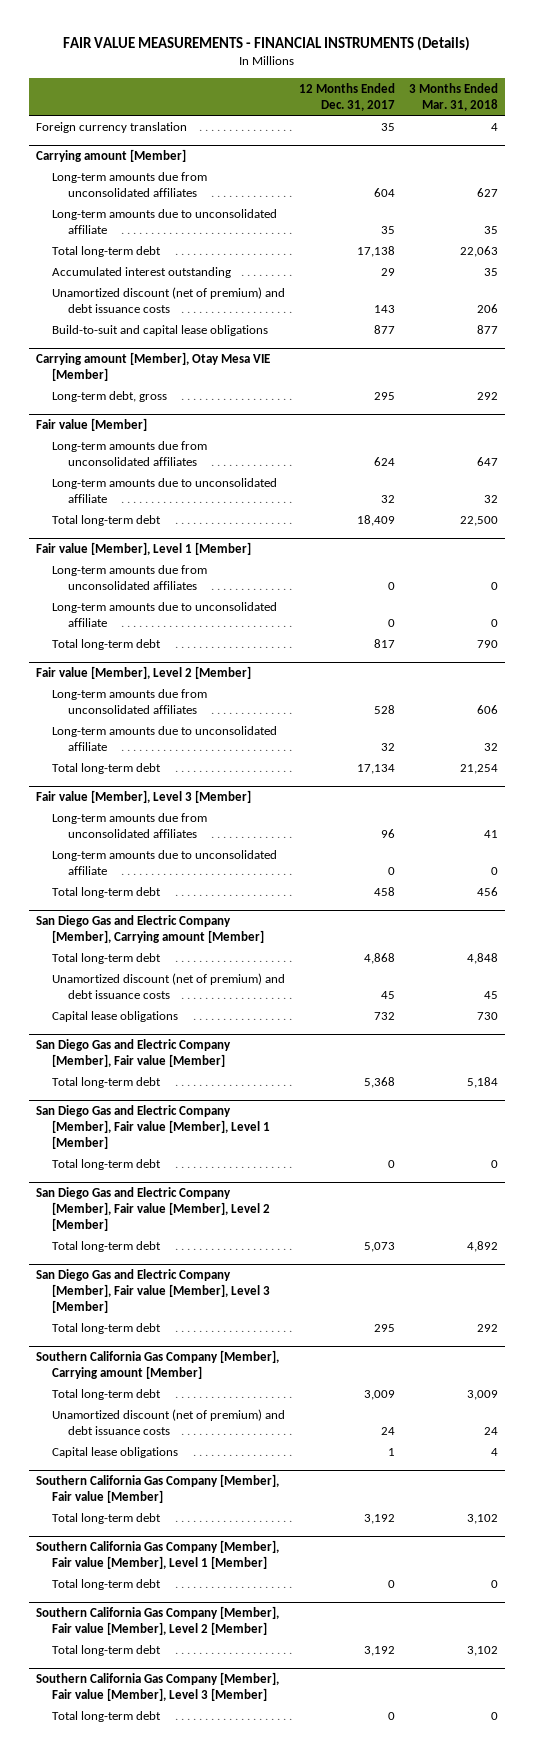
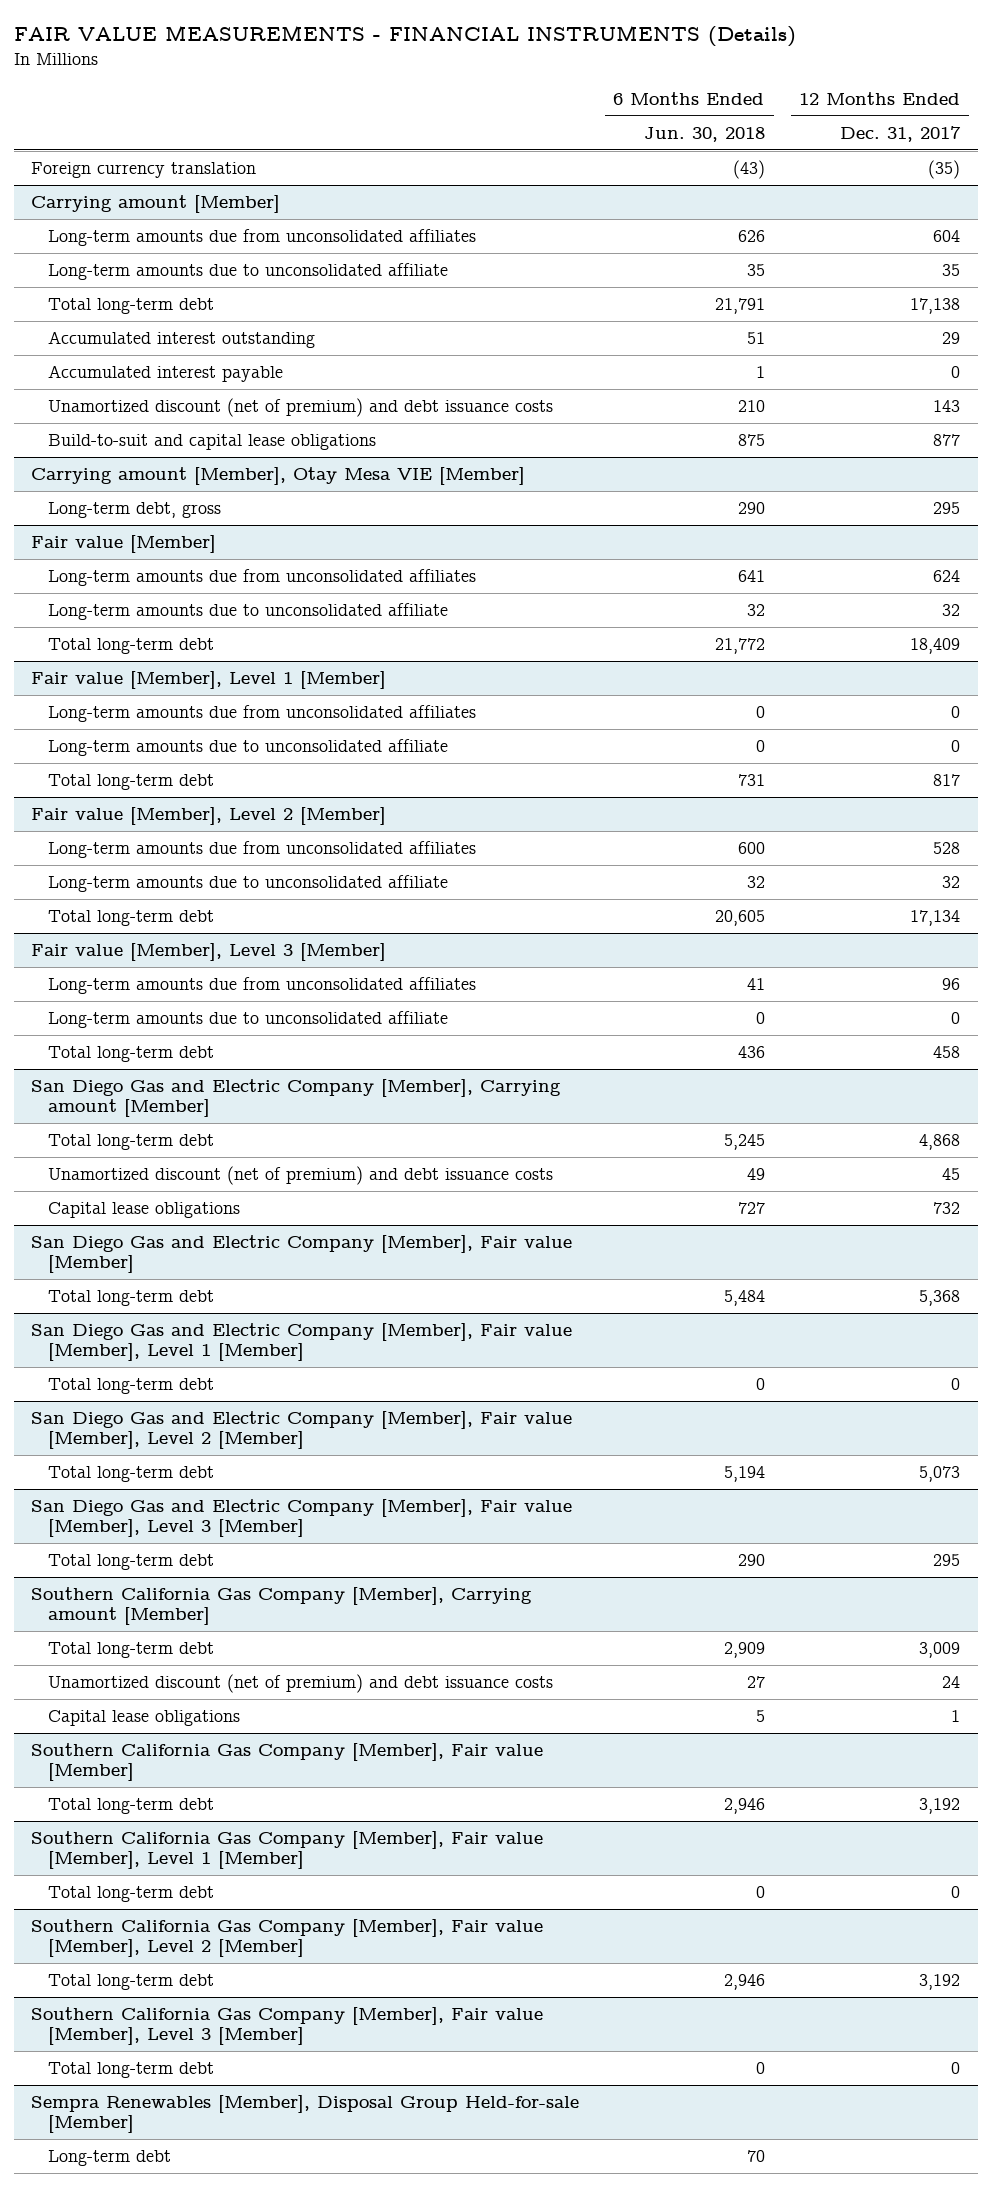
- | 12 Months Ended Dec. 31, 2017 | 3 Months Ended Mar. 31, 2018
+ | 6 Months Ended Jun. 30, 2018 | 12 Months Ended Dec. 31, 2017
- Foreign currency translation | 35 | 4
+ Foreign currency translation | (43) | (35)
@ Carrying amount [Member]
+ Accumulated interest payable | 1 | 0
+ Sempra Renewables [Member], Disposal Group Held-for-sale [Member]
+ Long-term debt | 70 |

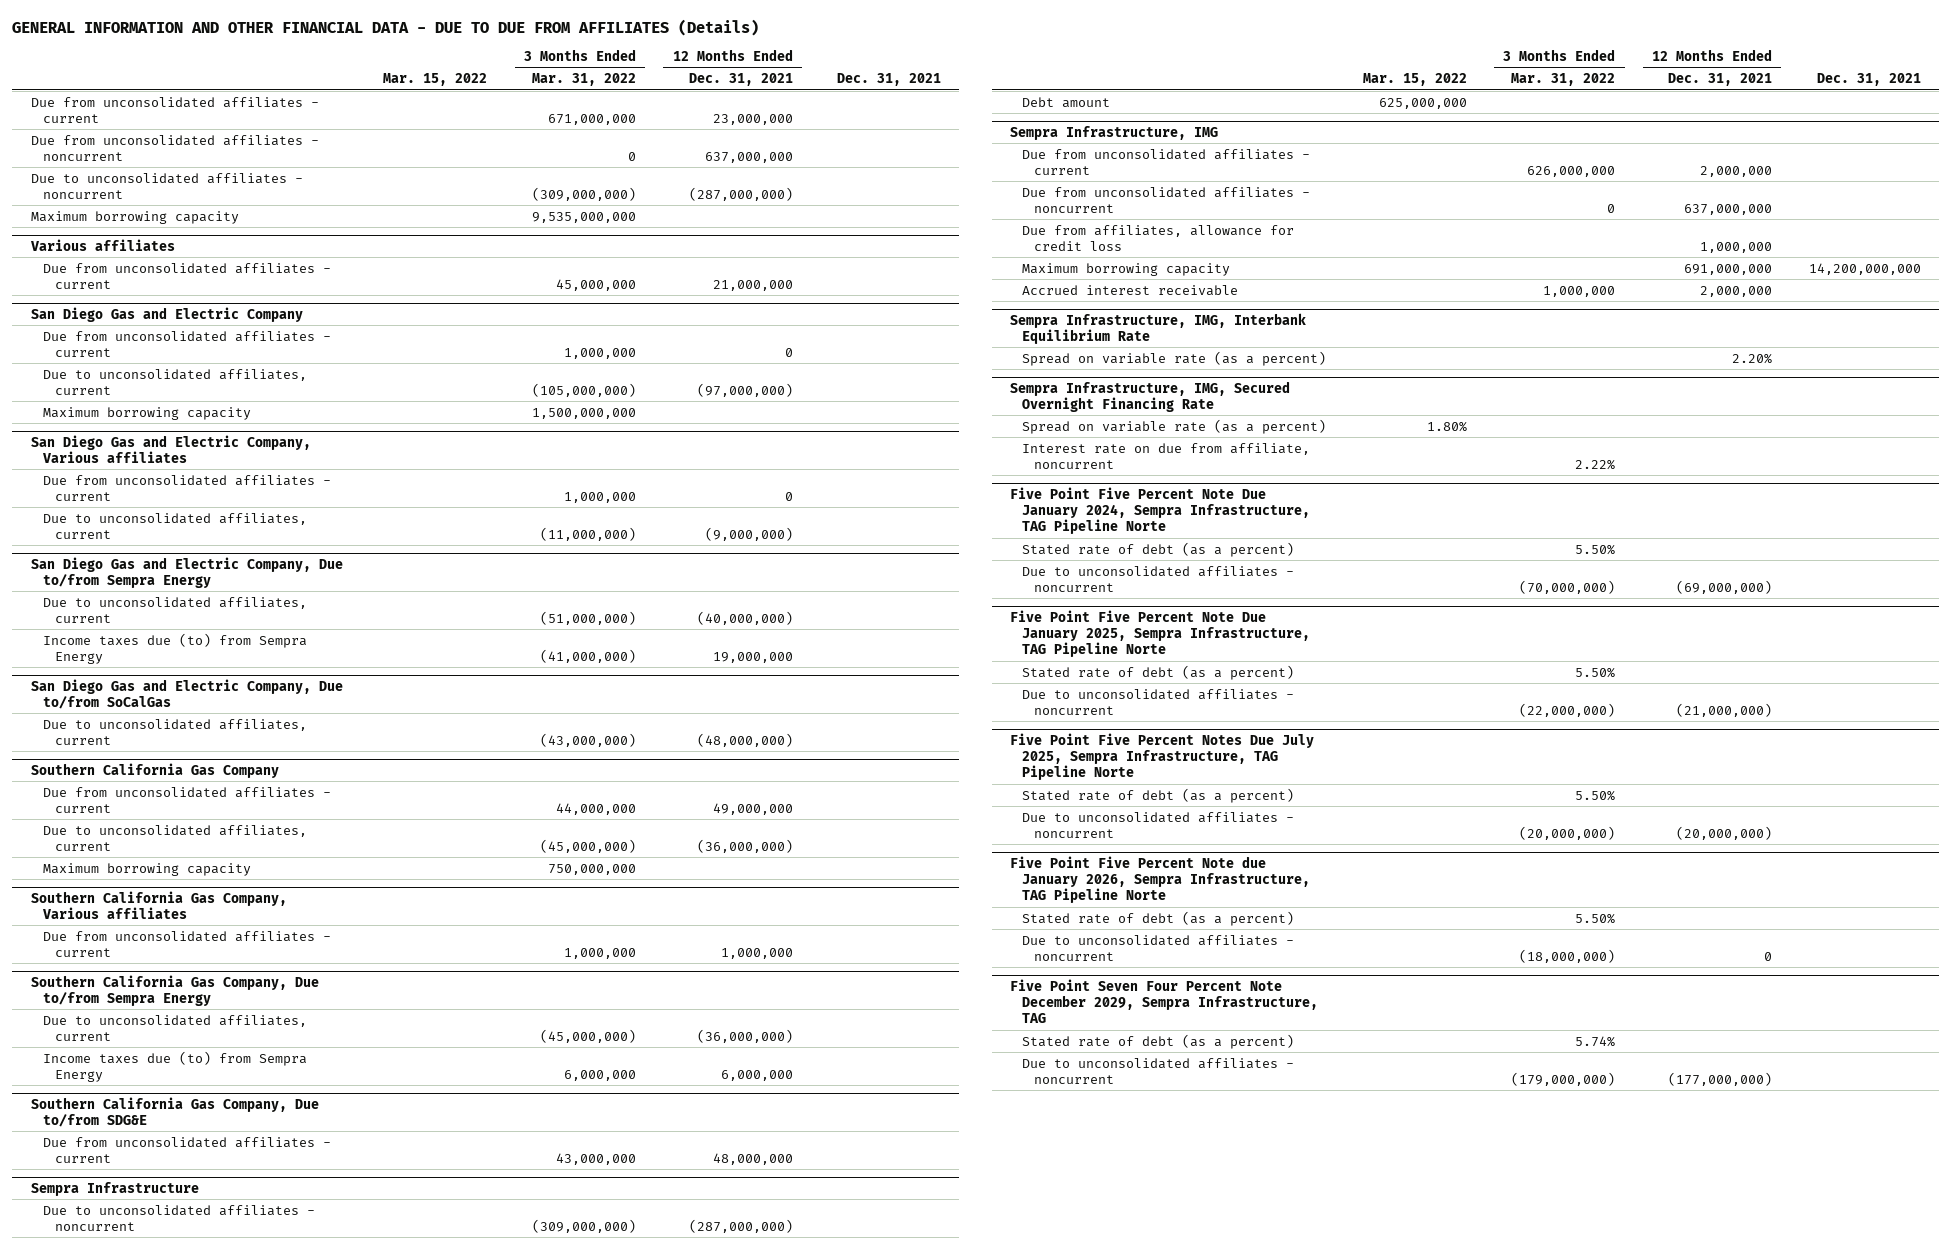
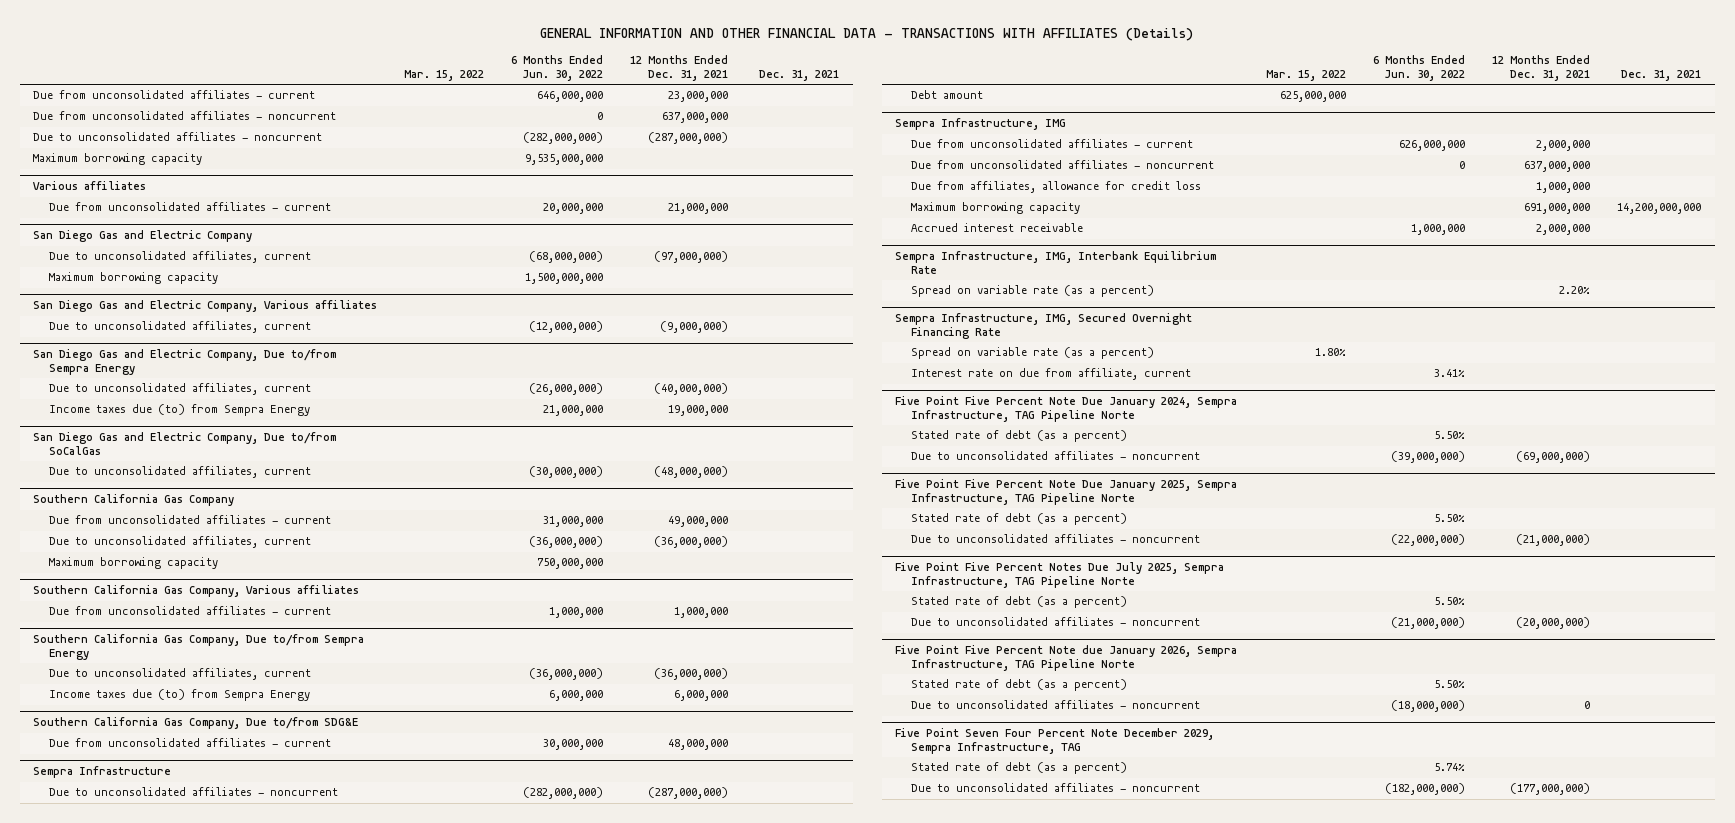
- GENERAL INFORMATION AND OTHER FINANCIAL DATA - DUE TO DUE FROM AFFILIATES (Details)
+ GENERAL INFORMATION AND OTHER FINANCIAL DATA - TRANSACTIONS WITH AFFILIATES (Details)
- | Mar. 15, 2022 | 3 Months Ended Mar. 31, 2022 | 12 Months Ended Dec. 31, 2021 | Dec. 31, 2021
+ | Mar. 15, 2022 | 6 Months Ended Jun. 30, 2022 | 12 Months Ended Dec. 31, 2021 | Dec. 31, 2021
@ San Diego Gas and Electric Company
- Due from unconsolidated affiliates - current | | 1,000,000 | 0 |
@ San Diego Gas and Electric Company, Various affiliates
- Due from unconsolidated affiliates - current | | 1,000,000 | 0 |
@ Sempra Infrastructure, IMG, Secured Overnight Financing Rate
- Interest rate on due from affiliate, noncurrent | | 2.22% | |
+ Interest rate on due from affiliate, current | | 3.41% | |

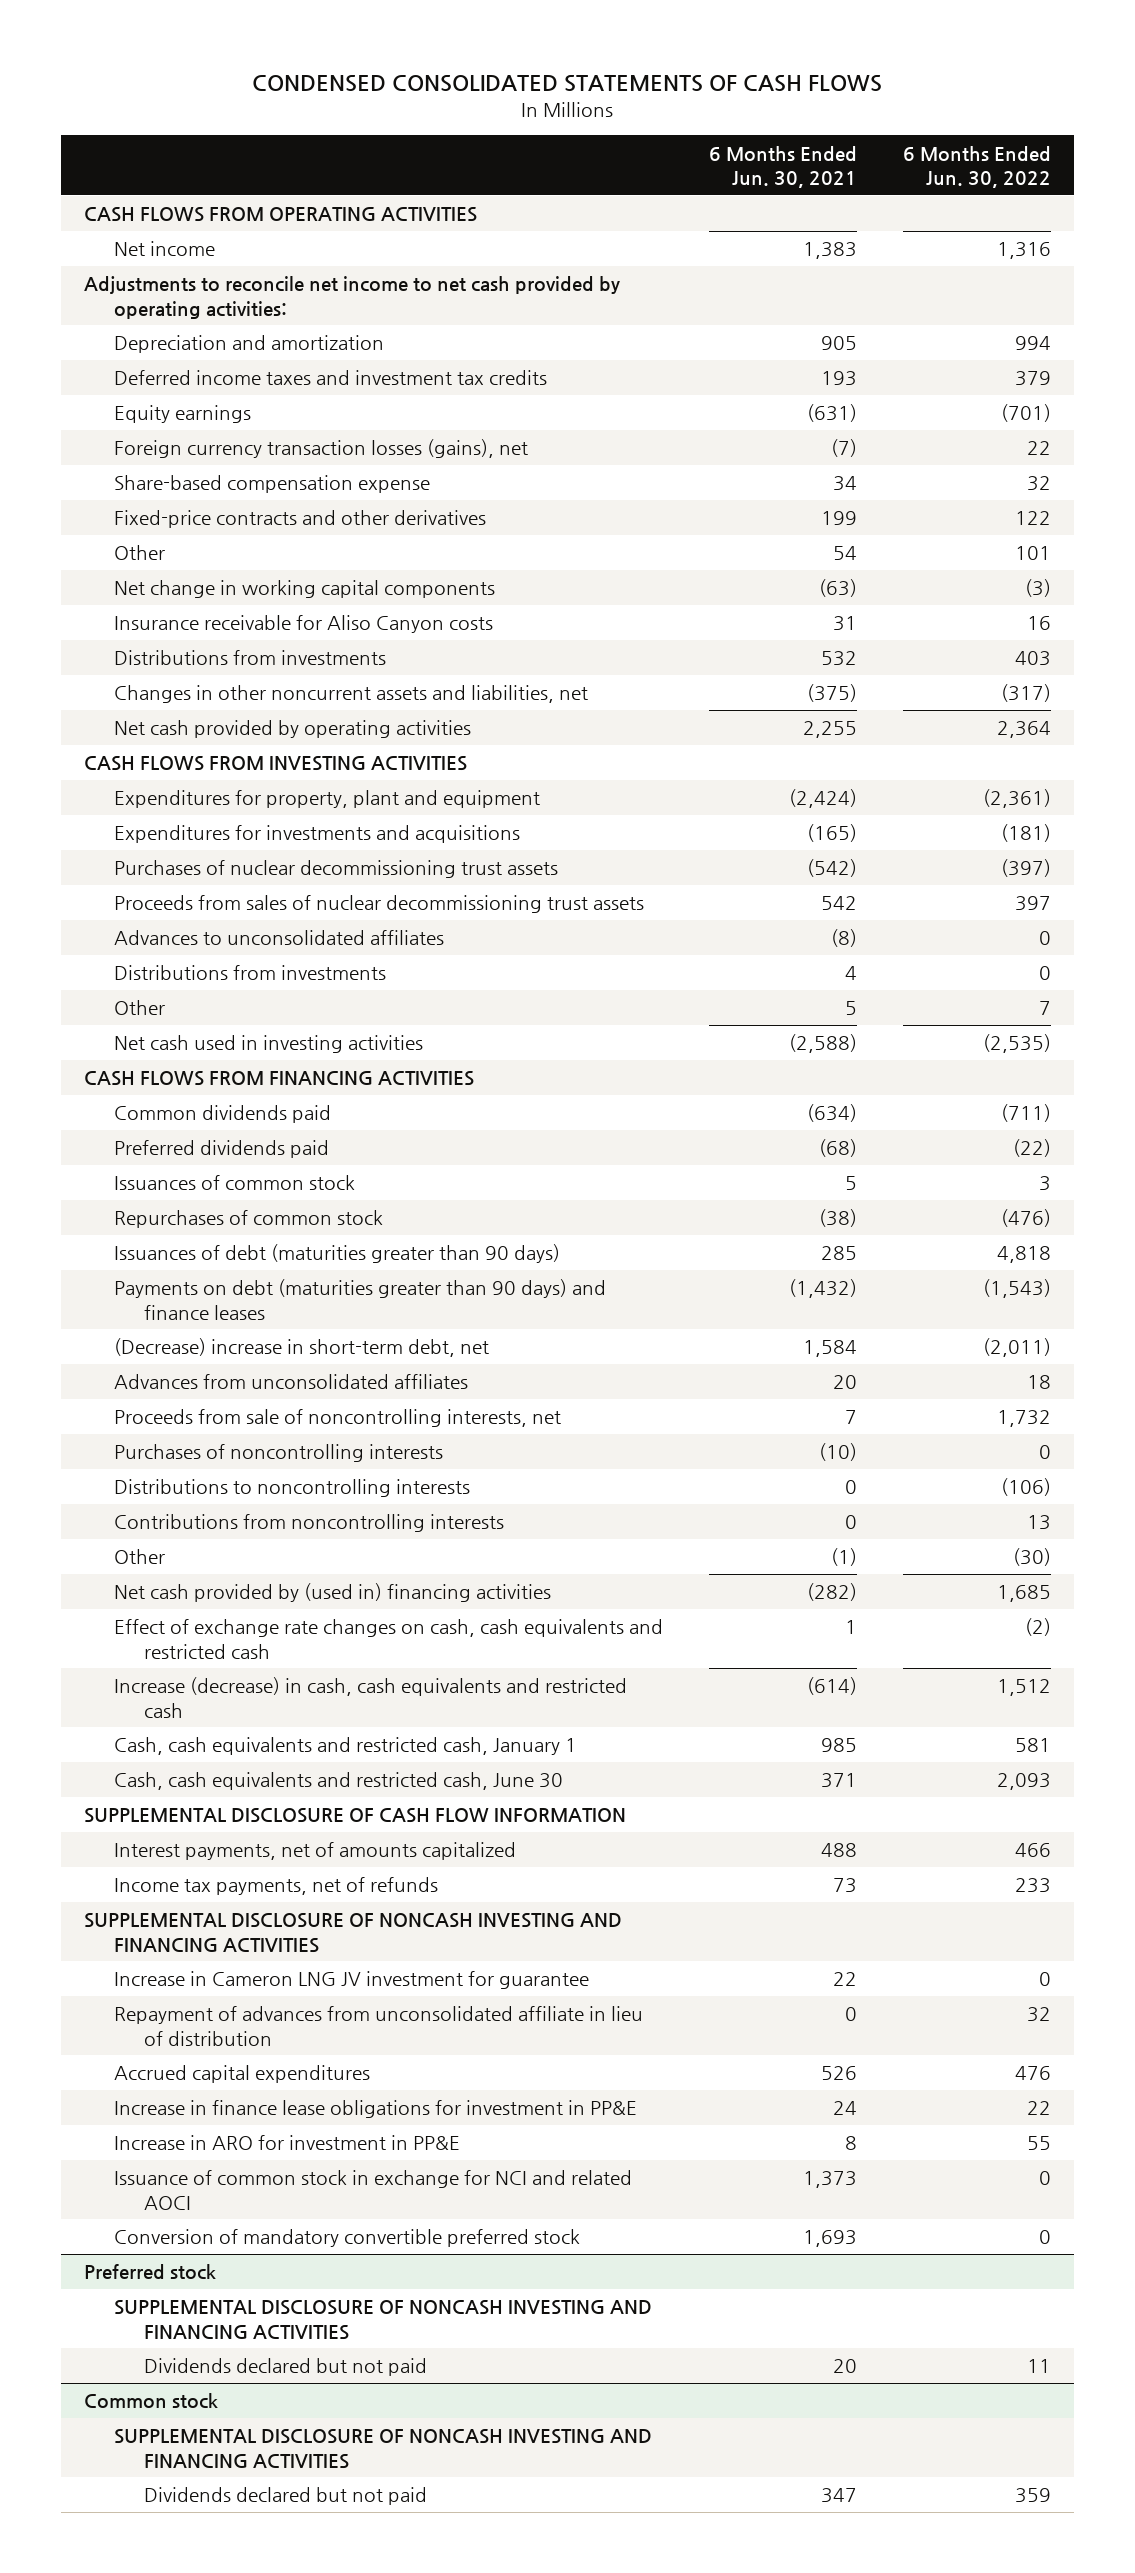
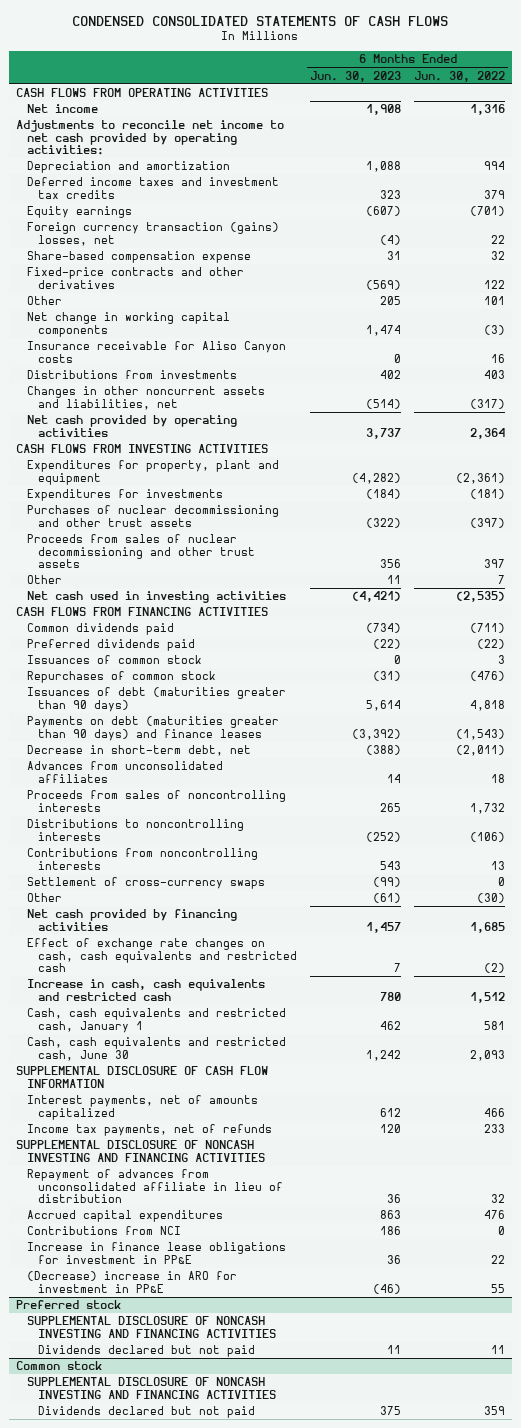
- | 6 Months Ended Jun. 30, 2021 | 6 Months Ended Jun. 30, 2022
+ | 6 Months Ended Jun. 30, 2023 | 6 Months Ended Jun. 30, 2022
- Foreign currency transaction losses (gains), net | (7) | 22
+ Foreign currency transaction (gains) losses, net | (4) | 22
- Expenditures for investments and acquisitions | (165) | (181)
- Purchases of nuclear decommissioning trust assets | (542) | (397)
- Proceeds from sales of nuclear decommissioning trust assets | 542 | 397
- Advances to unconsolidated affiliates | (8) | 0
- Distributions from investments | 4 | 0
+ Expenditures for investments | (184) | (181)
+ Purchases of nuclear decommissioning and other trust assets | (322) | (397)
+ Proceeds from sales of nuclear decommissioning and other trust assets | 356 | 397
- (Decrease) increase in short-term debt, net | 1,584 | (2,011)
+ Decrease in short-term debt, net | (388) | (2,011)
- Proceeds from sale of noncontrolling interests, net | 7 | 1,732
- Purchases of noncontrolling interests | (10) | 0
+ Proceeds from sales of noncontrolling interests | 265 | 1,732
+ Settlement of cross-currency swaps | (99) | 0
- Net cash provided by (used in) financing activities | (282) | 1,685
+ Net cash provided by financing activities | 1,457 | 1,685
- Increase (decrease) in cash, cash equivalents and restricted cash | (614) | 1,512
+ Increase in cash, cash equivalents and restricted cash | 780 | 1,512
- Increase in Cameron LNG JV investment for guarantee | 22 | 0
+ Contributions from NCI | 186 | 0
- Increase in ARO for investment in PP&E | 8 | 55
- Issuance of common stock in exchange for NCI and related AOCI | 1,373 | 0
- Conversion of mandatory convertible preferred stock | 1,693 | 0
+ (Decrease) increase in ARO for investment in PP&E | (46) | 55

